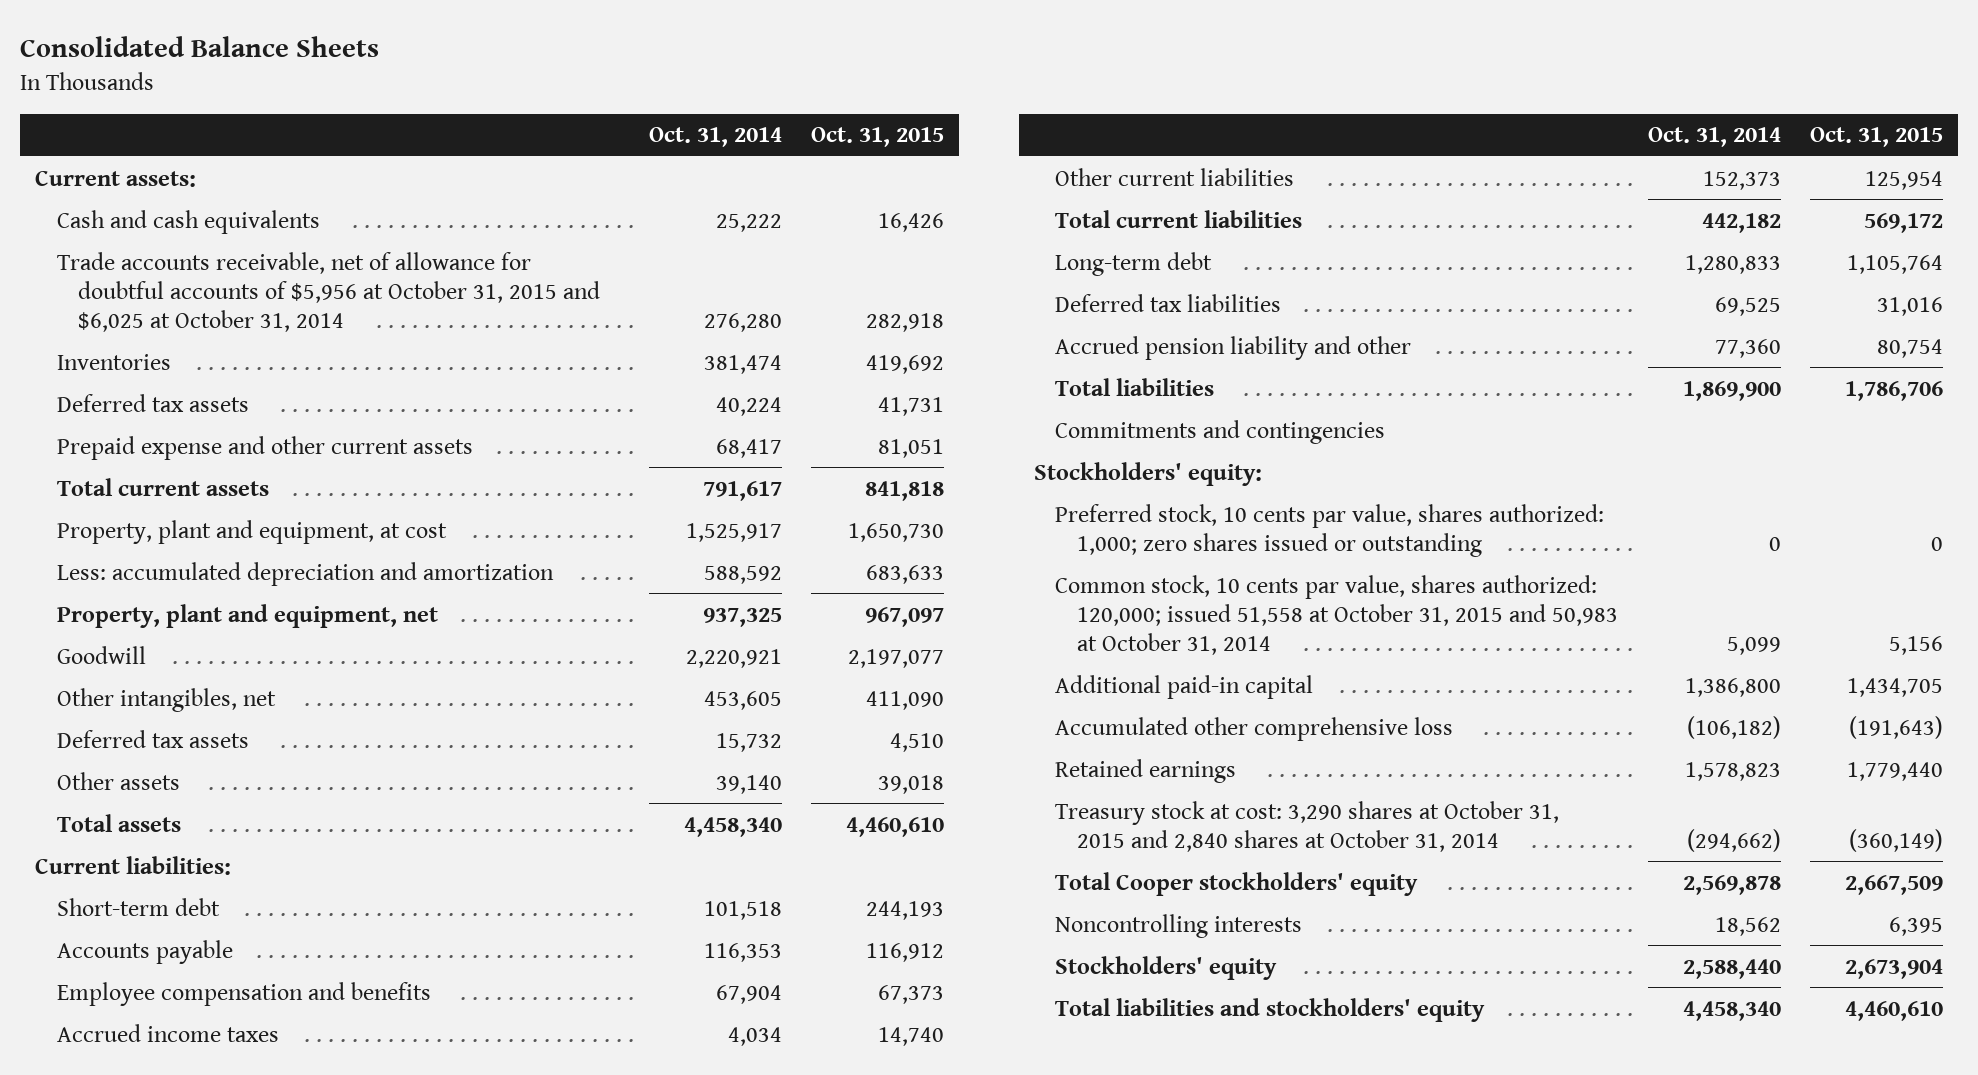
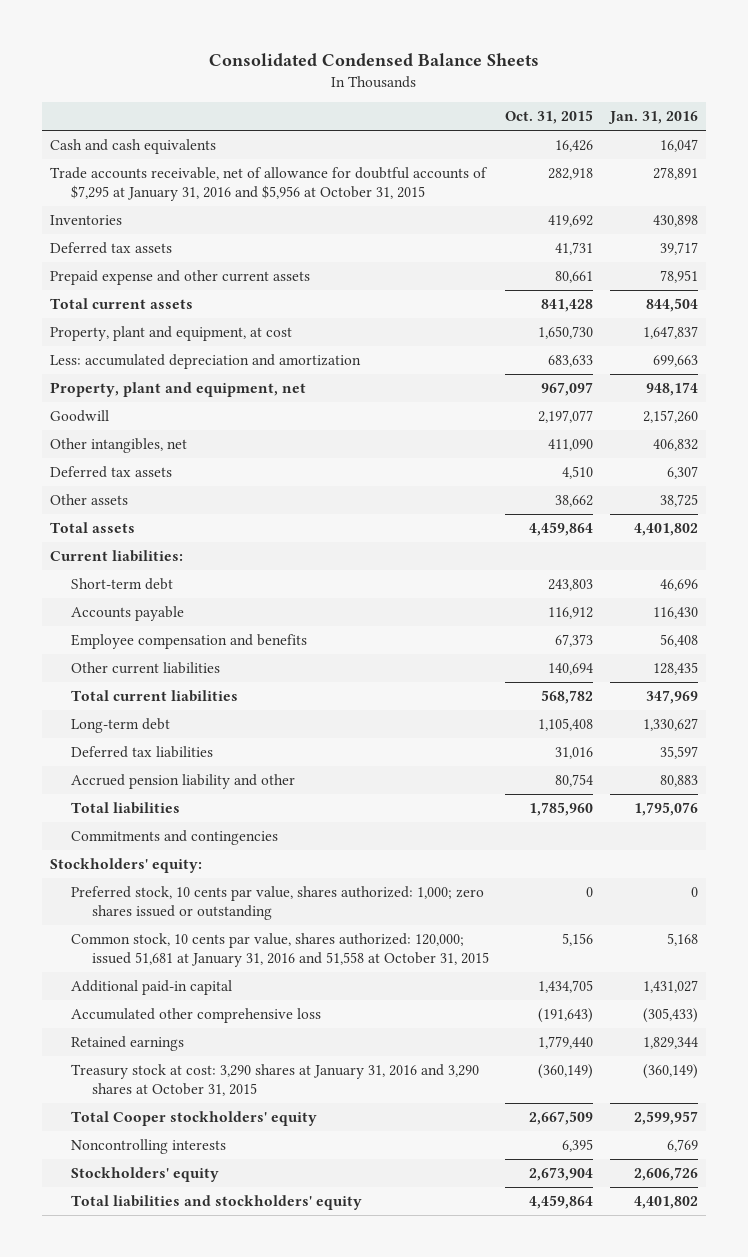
- Consolidated Balance Sheets
+ Consolidated Condensed Balance Sheets
- | Oct. 31, 2014 | Oct. 31, 2015
+ | Oct. 31, 2015 | Jan. 31, 2016
- Current assets:
- Trade accounts receivable, net of allowance for doubtful accounts of $5,956 at October 31, 2015 and $6,025 at October 31, 2014 | 276,280 | 282,918
+ Trade accounts receivable, net of allowance for doubtful accounts of $7,295 at January 31, 2016 and $5,956 at October 31, 2015 | 282,918 | 278,891
- Prepaid expense and other current assets | 68,417 | 81,051
- Total current assets | 791,617 | 841,818
+ Prepaid expense and other current assets | 80,661 | 78,951
+ Total current assets | 841,428 | 844,504
- Other assets | 39,140 | 39,018
- Total assets | 4,458,340 | 4,460,610
+ Other assets | 38,662 | 38,725
+ Total assets | 4,459,864 | 4,401,802
- Short-term debt | 101,518 | 244,193
+ Short-term debt | 243,803 | 46,696
- Accrued income taxes | 4,034 | 14,740
- Other current liabilities | 152,373 | 125,954
- Total current liabilities | 442,182 | 569,172
- Long-term debt | 1,280,833 | 1,105,764
+ Other current liabilities | 140,694 | 128,435
+ Total current liabilities | 568,782 | 347,969
+ Long-term debt | 1,105,408 | 1,330,627
- Total liabilities | 1,869,900 | 1,786,706
+ Total liabilities | 1,785,960 | 1,795,076
- Common stock, 10 cents par value, shares authorized: 120,000; issued 51,558 at October 31, 2015 and 50,983 at October 31, 2014 | 5,099 | 5,156
+ Common stock, 10 cents par value, shares authorized: 120,000; issued 51,681 at January 31, 2016 and 51,558 at October 31, 2015 | 5,156 | 5,168
- Treasury stock at cost: 3,290 shares at October 31, 2015 and 2,840 shares at October 31, 2014 | (294,662) | (360,149)
+ Treasury stock at cost: 3,290 shares at January 31, 2016 and 3,290 shares at October 31, 2015 | (360,149) | (360,149)
- Total liabilities and stockholders' equity | 4,458,340 | 4,460,610
+ Total liabilities and stockholders' equity | 4,459,864 | 4,401,802

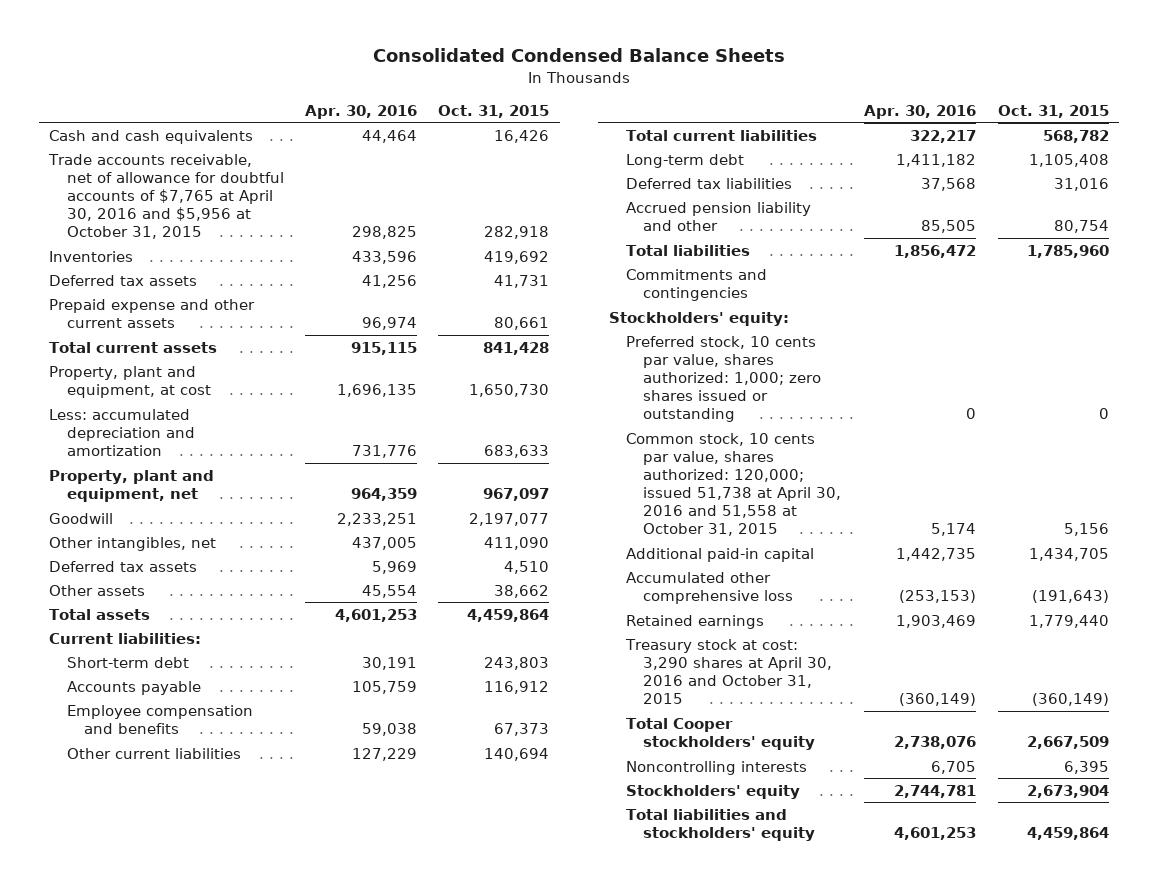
- | Oct. 31, 2015 | Jan. 31, 2016
+ | Apr. 30, 2016 | Oct. 31, 2015
- Trade accounts receivable, net of allowance for doubtful accounts of $7,295 at January 31, 2016 and $5,956 at October 31, 2015 | 282,918 | 278,891
+ Trade accounts receivable, net of allowance for doubtful accounts of $7,765 at April 30, 2016 and $5,956 at October 31, 2015 | 298,825 | 282,918
- Common stock, 10 cents par value, shares authorized: 120,000; issued 51,681 at January 31, 2016 and 51,558 at October 31, 2015 | 5,156 | 5,168
+ Common stock, 10 cents par value, shares authorized: 120,000; issued 51,738 at April 30, 2016 and 51,558 at October 31, 2015 | 5,174 | 5,156
- Treasury stock at cost: 3,290 shares at January 31, 2016 and 3,290 shares at October 31, 2015 | (360,149) | (360,149)
+ Treasury stock at cost: 3,290 shares at April 30, 2016 and October 31, 2015 | (360,149) | (360,149)

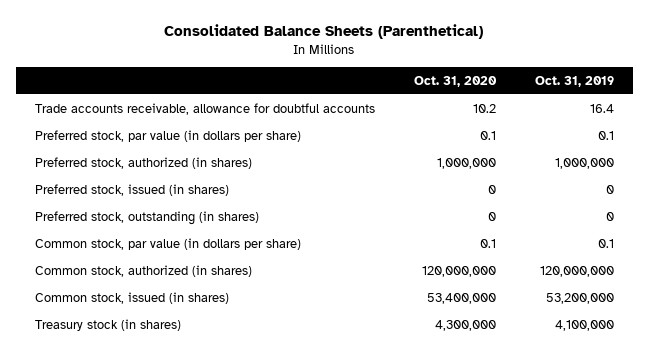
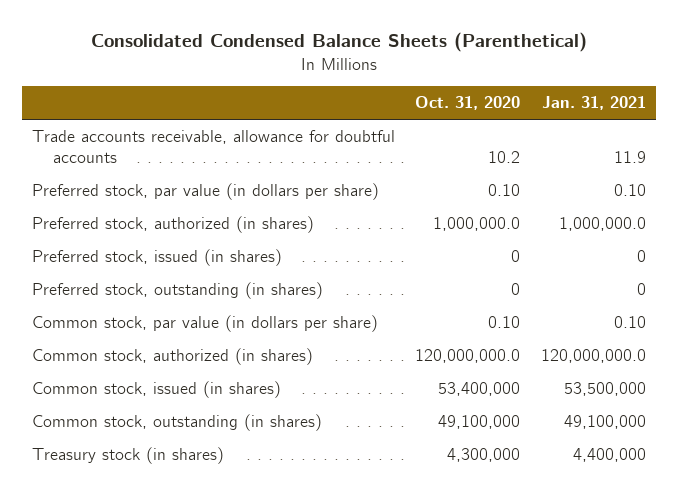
- Consolidated Balance Sheets (Parenthetical)
+ Consolidated Condensed Balance Sheets (Parenthetical)
- | Oct. 31, 2020 | Oct. 31, 2019
+ | Oct. 31, 2020 | Jan. 31, 2021
- Preferred stock, par value (in dollars per share) | 0.1 | 0.1
- Preferred stock, authorized (in shares) | 1,000,000 | 1,000,000
+ Preferred stock, par value (in dollars per share) | 0.10 | 0.10
+ Preferred stock, authorized (in shares) | 1,000,000.0 | 1,000,000.0
- Common stock, par value (in dollars per share) | 0.1 | 0.1
- Common stock, authorized (in shares) | 120,000,000 | 120,000,000
+ Common stock, par value (in dollars per share) | 0.10 | 0.10
+ Common stock, authorized (in shares) | 120,000,000.0 | 120,000,000.0
+ Common stock, outstanding (in shares) | 49,100,000 | 49,100,000

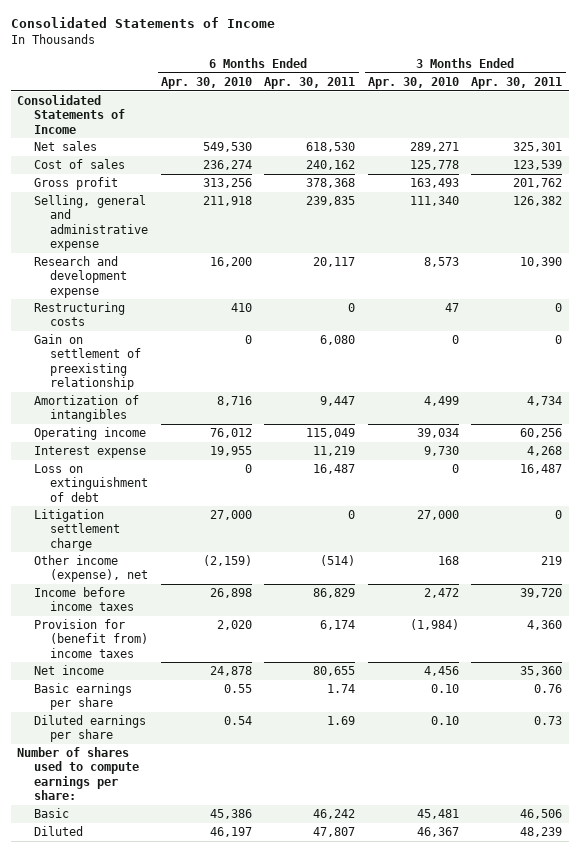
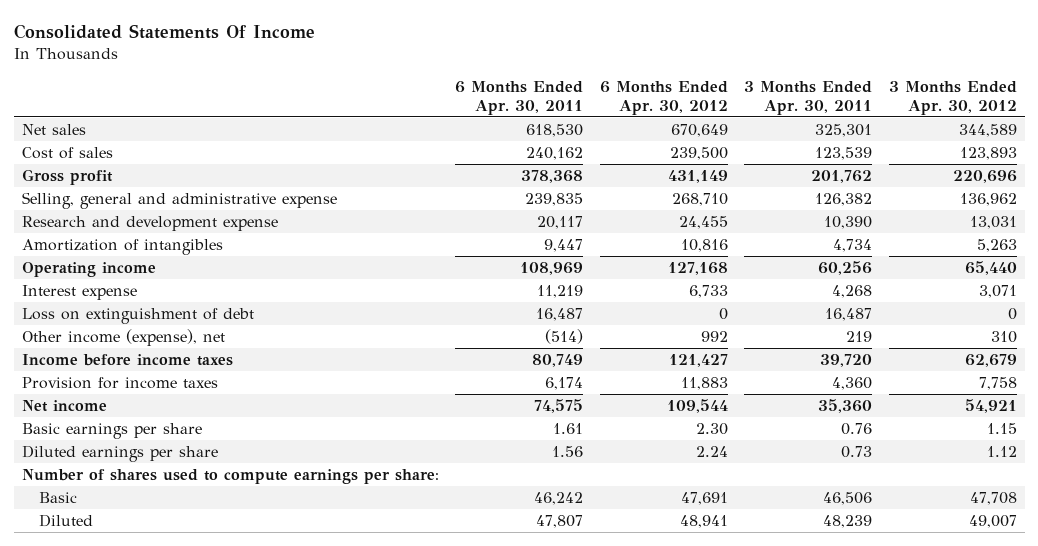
- Consolidated Statements of Income
+ Consolidated Statements Of Income
- | 6 Months Ended Apr. 30, 2010 | 6 Months Ended Apr. 30, 2011 | 3 Months Ended Apr. 30, 2010 | 3 Months Ended Apr. 30, 2011
+ | 6 Months Ended Apr. 30, 2011 | 6 Months Ended Apr. 30, 2012 | 3 Months Ended Apr. 30, 2011 | 3 Months Ended Apr. 30, 2012
- Consolidated Statements of Income
- Restructuring costs | 410 | 0 | 47 | 0
- Gain on settlement of preexisting relationship | 0 | 6,080 | 0 | 0
- Operating income | 76,012 | 115,049 | 39,034 | 60,256
+ Operating income | 108,969 | 127,168 | 60,256 | 65,440
- Litigation settlement charge | 27,000 | 0 | 27,000 | 0
- Income before income taxes | 26,898 | 86,829 | 2,472 | 39,720
- Provision for (benefit from) income taxes | 2,020 | 6,174 | (1,984) | 4,360
- Net income | 24,878 | 80,655 | 4,456 | 35,360
- Basic earnings per share | 0.55 | 1.74 | 0.10 | 0.76
- Diluted earnings per share | 0.54 | 1.69 | 0.10 | 0.73
+ Income before income taxes | 80,749 | 121,427 | 39,720 | 62,679
+ Provision for income taxes | 6,174 | 11,883 | 4,360 | 7,758
+ Net income | 74,575 | 109,544 | 35,360 | 54,921
+ Basic earnings per share | 1.61 | 2.30 | 0.76 | 1.15
+ Diluted earnings per share | 1.56 | 2.24 | 0.73 | 1.12

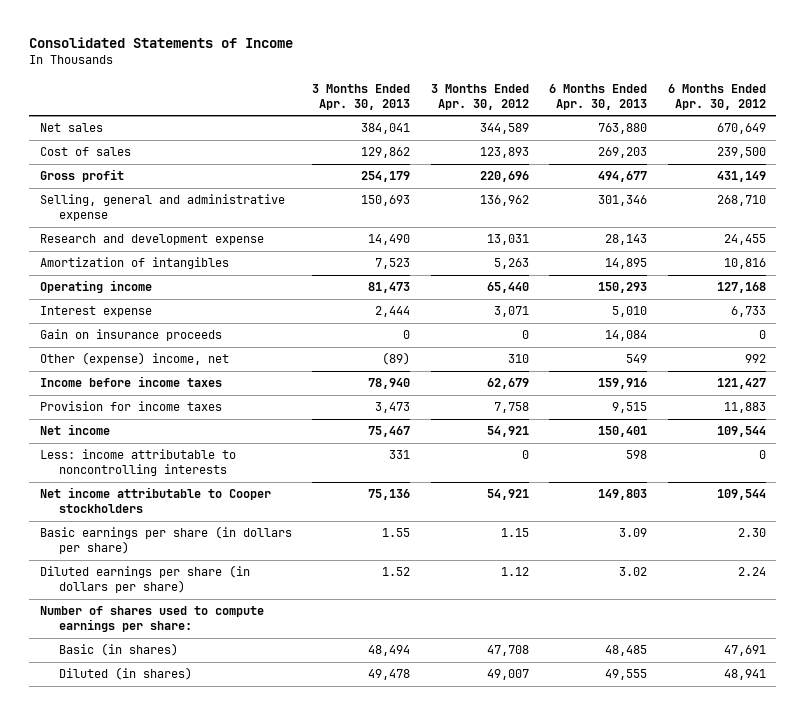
- Consolidated Statements Of Income
+ Consolidated Statements of Income
- | 6 Months Ended Apr. 30, 2011 | 6 Months Ended Apr. 30, 2012 | 3 Months Ended Apr. 30, 2011 | 3 Months Ended Apr. 30, 2012
+ | 3 Months Ended Apr. 30, 2013 | 3 Months Ended Apr. 30, 2012 | 6 Months Ended Apr. 30, 2013 | 6 Months Ended Apr. 30, 2012
- Loss on extinguishment of debt | 16,487 | 0 | 16,487 | 0
- Other income (expense), net | (514) | 992 | 219 | 310
+ Gain on insurance proceeds | 0 | 0 | 14,084 | 0
+ Other (expense) income, net | (89) | 310 | 549 | 992
- Basic earnings per share | 1.61 | 2.30 | 0.76 | 1.15
- Diluted earnings per share | 1.56 | 2.24 | 0.73 | 1.12
+ Less: income attributable to noncontrolling interests | 331 | 0 | 598 | 0
+ Net income attributable to Cooper stockholders | 75,136 | 54,921 | 149,803 | 109,544
+ Basic earnings per share (in dollars per share) | 1.55 | 1.15 | 3.09 | 2.30
+ Diluted earnings per share (in dollars per share) | 1.52 | 1.12 | 3.02 | 2.24
- Basic | 46,242 | 47,691 | 46,506 | 47,708
- Diluted | 47,807 | 48,941 | 48,239 | 49,007
+ Basic (in shares) | 48,494 | 47,708 | 48,485 | 47,691
+ Diluted (in shares) | 49,478 | 49,007 | 49,555 | 48,941

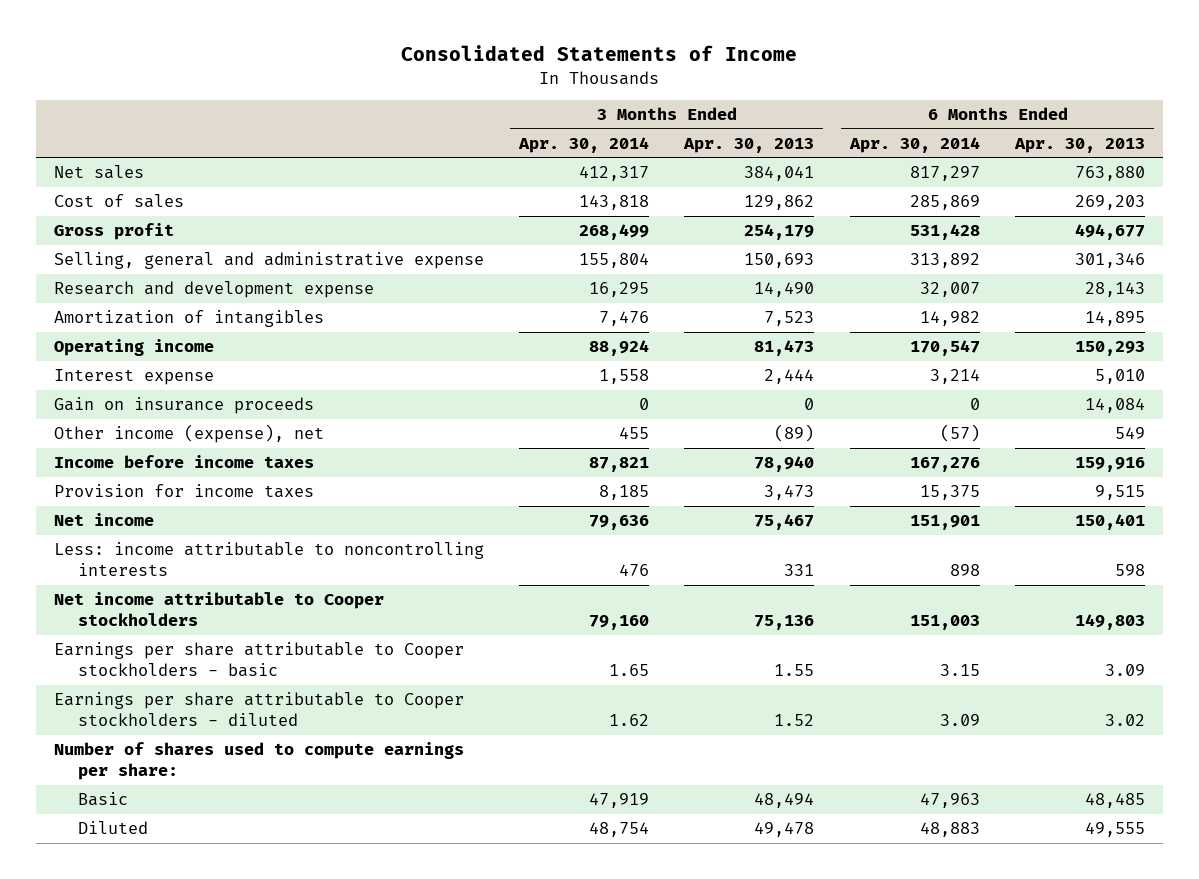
- | 3 Months Ended Apr. 30, 2013 | 3 Months Ended Apr. 30, 2012 | 6 Months Ended Apr. 30, 2013 | 6 Months Ended Apr. 30, 2012
+ | 3 Months Ended Apr. 30, 2014 | 3 Months Ended Apr. 30, 2013 | 6 Months Ended Apr. 30, 2014 | 6 Months Ended Apr. 30, 2013
- Other (expense) income, net | (89) | 310 | 549 | 992
+ Other income (expense), net | 455 | (89) | (57) | 549
- Basic earnings per share (in dollars per share) | 1.55 | 1.15 | 3.09 | 2.30
- Diluted earnings per share (in dollars per share) | 1.52 | 1.12 | 3.02 | 2.24
+ Earnings per share attributable to Cooper stockholders - basic | 1.65 | 1.55 | 3.15 | 3.09
+ Earnings per share attributable to Cooper stockholders - diluted | 1.62 | 1.52 | 3.09 | 3.02
- Basic (in shares) | 48,494 | 47,708 | 48,485 | 47,691
- Diluted (in shares) | 49,478 | 49,007 | 49,555 | 48,941
+ Basic | 47,919 | 48,494 | 47,963 | 48,485
+ Diluted | 48,754 | 49,478 | 48,883 | 49,555

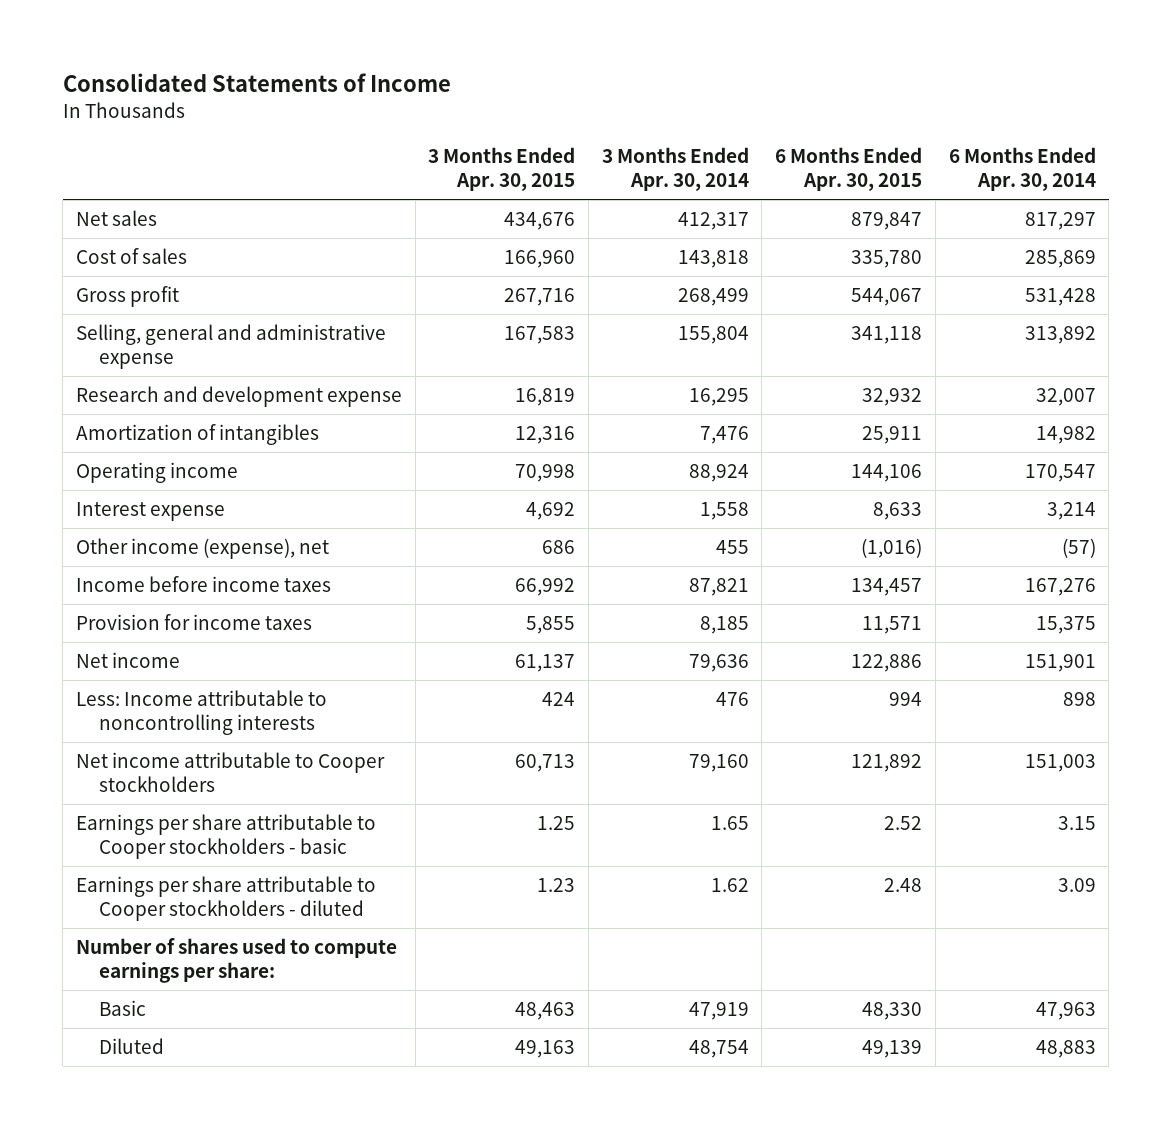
- | 3 Months Ended Apr. 30, 2014 | 3 Months Ended Apr. 30, 2013 | 6 Months Ended Apr. 30, 2014 | 6 Months Ended Apr. 30, 2013
+ | 3 Months Ended Apr. 30, 2015 | 3 Months Ended Apr. 30, 2014 | 6 Months Ended Apr. 30, 2015 | 6 Months Ended Apr. 30, 2014
- Gain on insurance proceeds | 0 | 0 | 0 | 14,084
- Less: income attributable to noncontrolling interests | 476 | 331 | 898 | 598
+ Less: Income attributable to noncontrolling interests | 424 | 476 | 994 | 898

